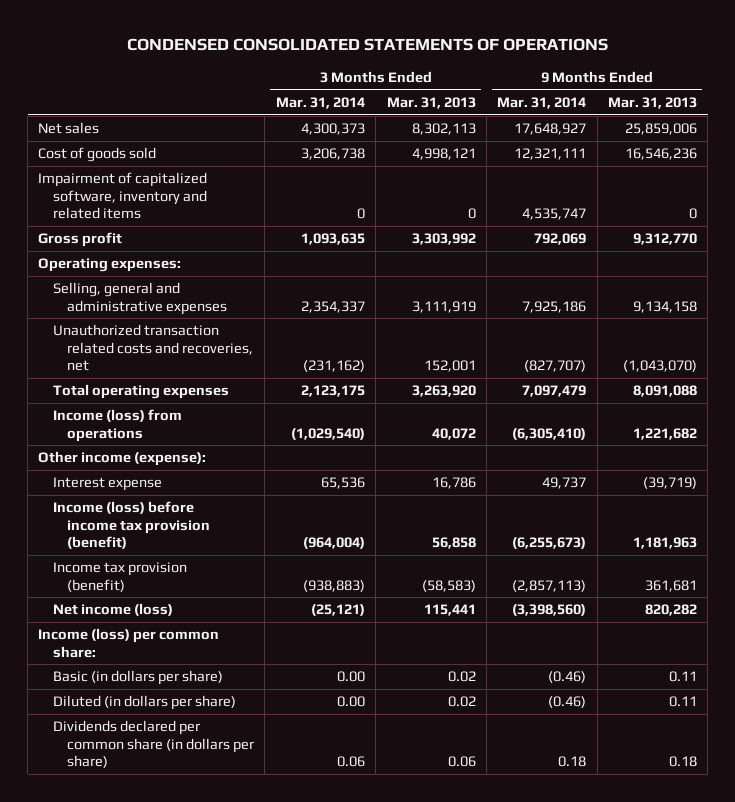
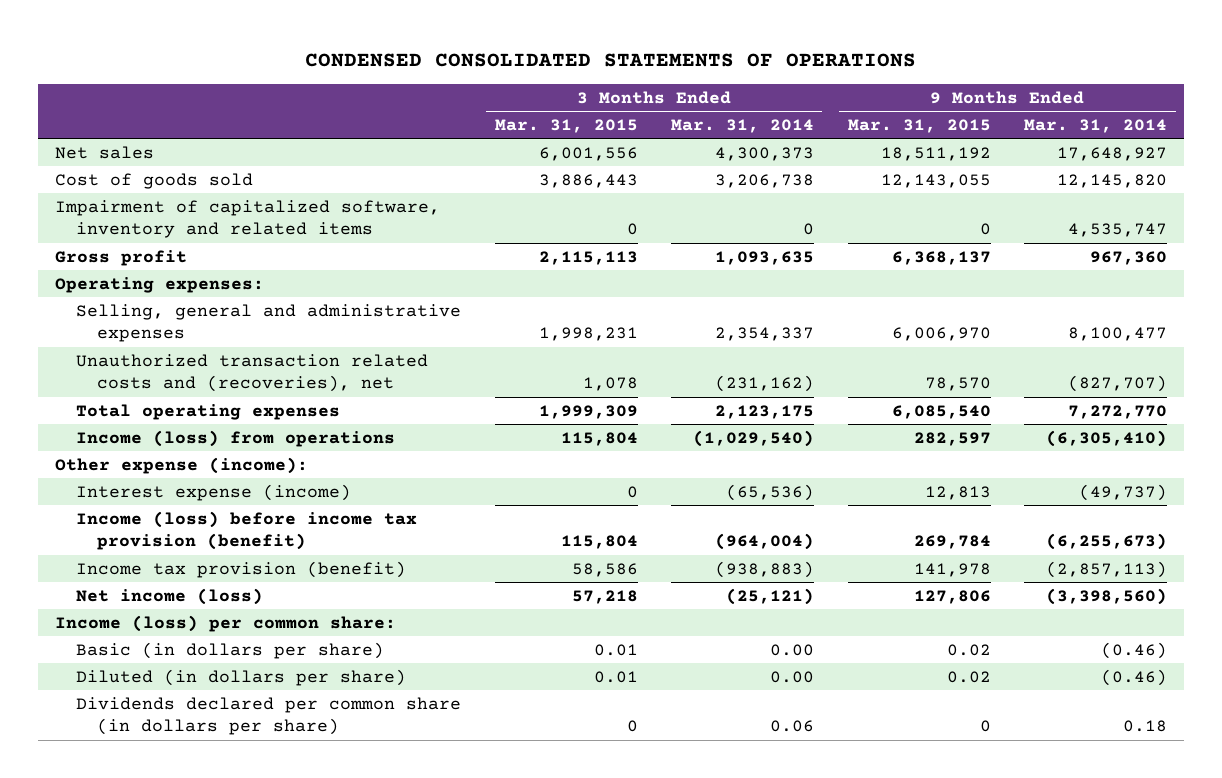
- | 3 Months Ended Mar. 31, 2014 | 3 Months Ended Mar. 31, 2013 | 9 Months Ended Mar. 31, 2014 | 9 Months Ended Mar. 31, 2013
+ | 3 Months Ended Mar. 31, 2015 | 3 Months Ended Mar. 31, 2014 | 9 Months Ended Mar. 31, 2015 | 9 Months Ended Mar. 31, 2014
- Cost of goods sold | 3,206,738 | 4,998,121 | 12,321,111 | 16,546,236
+ Cost of goods sold | 3,886,443 | 3,206,738 | 12,143,055 | 12,145,820
- Gross profit | 1,093,635 | 3,303,992 | 792,069 | 9,312,770
+ Gross profit | 2,115,113 | 1,093,635 | 6,368,137 | 967,360
- Selling, general and administrative expenses | 2,354,337 | 3,111,919 | 7,925,186 | 9,134,158
- Unauthorized transaction related costs and recoveries, net | (231,162) | 152,001 | (827,707) | (1,043,070)
- Total operating expenses | 2,123,175 | 3,263,920 | 7,097,479 | 8,091,088
+ Selling, general and administrative expenses | 1,998,231 | 2,354,337 | 6,006,970 | 8,100,477
+ Unauthorized transaction related costs and (recoveries), net | 1,078 | (231,162) | 78,570 | (827,707)
+ Total operating expenses | 1,999,309 | 2,123,175 | 6,085,540 | 7,272,770
- Other income (expense):
- Interest expense | 65,536 | 16,786 | 49,737 | (39,719)
+ Other expense (income):
+ Interest expense (income) | 0 | (65,536) | 12,813 | (49,737)

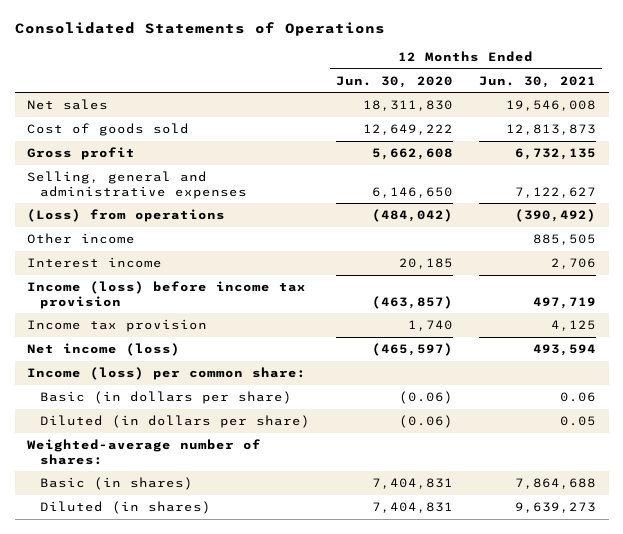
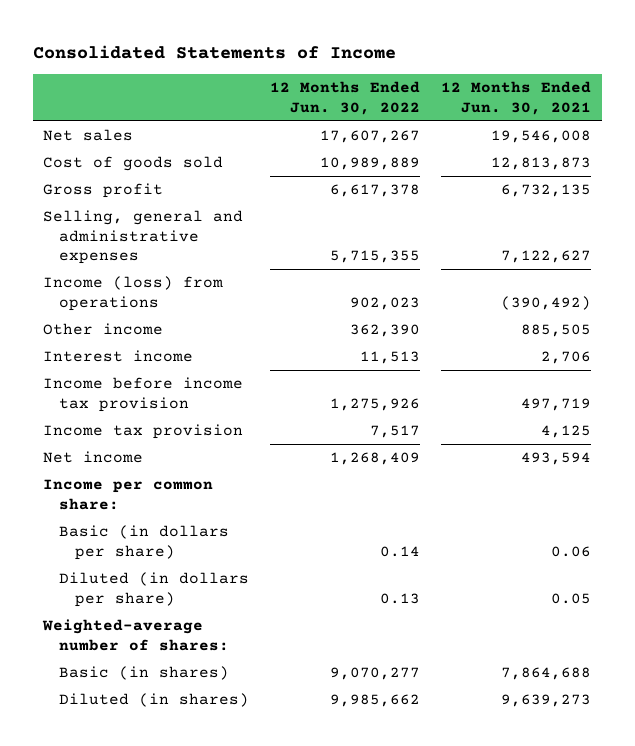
- Consolidated Statements of Operations
+ Consolidated Statements of Income
- | 12 Months Ended Jun. 30, 2020 | 12 Months Ended Jun. 30, 2021
+ | 12 Months Ended Jun. 30, 2022 | 12 Months Ended Jun. 30, 2021
- (Loss) from operations | (484,042) | (390,492)
+ Income (loss) from operations | 902,023 | (390,492)
- Income (loss) before income tax provision | (463,857) | 497,719
+ Income before income tax provision | 1,275,926 | 497,719
- Net income (loss) | (465,597) | 493,594
- Income (loss) per common share:
+ Net income | 1,268,409 | 493,594
+ Income per common share:

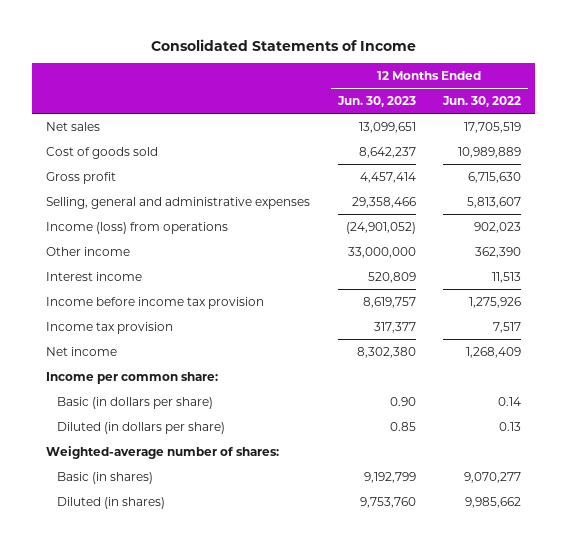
- | 12 Months Ended Jun. 30, 2022 | 12 Months Ended Jun. 30, 2021
+ | 12 Months Ended Jun. 30, 2023 | 12 Months Ended Jun. 30, 2022
- Net sales | 17,607,267 | 19,546,008
+ Net sales | 13,099,651 | 17,705,519
- Gross profit | 6,617,378 | 6,732,135
- Selling, general and administrative expenses | 5,715,355 | 7,122,627
+ Gross profit | 4,457,414 | 6,715,630
+ Selling, general and administrative expenses | 29,358,466 | 5,813,607

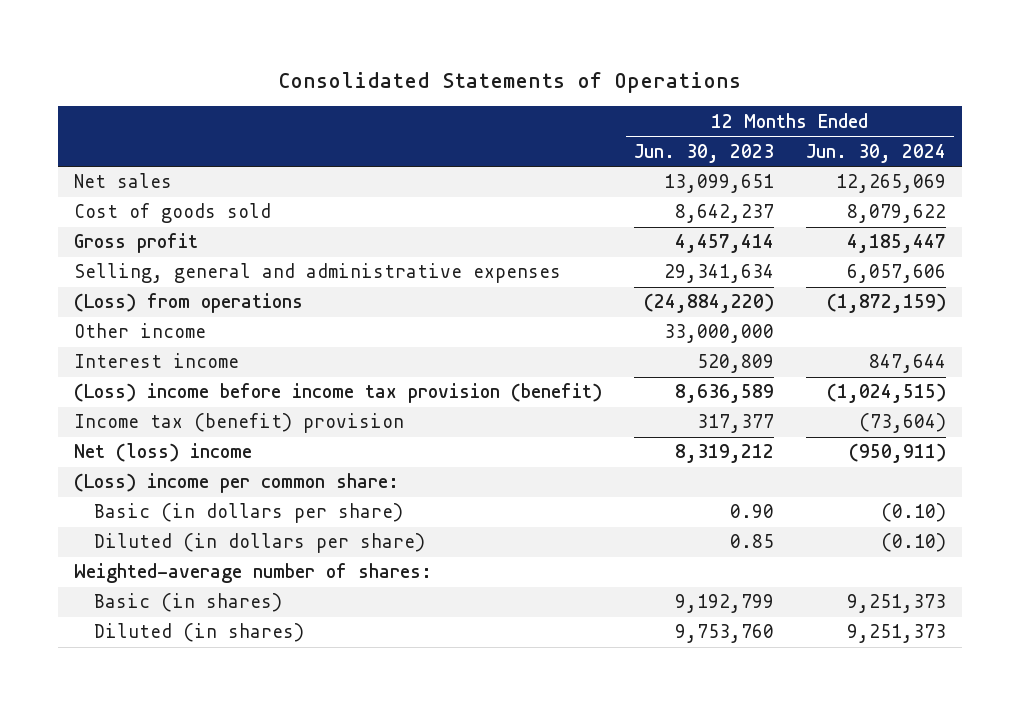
- Consolidated Statements of Income
+ Consolidated Statements of Operations
- | 12 Months Ended Jun. 30, 2023 | 12 Months Ended Jun. 30, 2022
+ | 12 Months Ended Jun. 30, 2023 | 12 Months Ended Jun. 30, 2024
- Selling, general and administrative expenses | 29,358,466 | 5,813,607
- Income (loss) from operations | (24,901,052) | 902,023
+ Selling, general and administrative expenses | 29,341,634 | 6,057,606
+ (Loss) from operations | (24,884,220) | (1,872,159)
- Income before income tax provision | 8,619,757 | 1,275,926
- Income tax provision | 317,377 | 7,517
- Net income | 8,302,380 | 1,268,409
- Income per common share:
+ (Loss) income before income tax provision (benefit) | 8,636,589 | (1,024,515)
+ Income tax (benefit) provision | 317,377 | (73,604)
+ Net (loss) income | 8,319,212 | (950,911)
+ (Loss) income per common share:

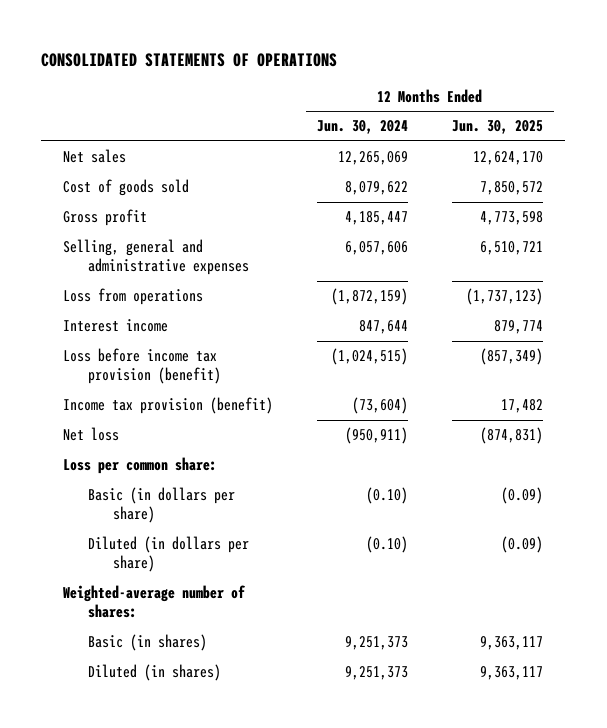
- Consolidated Statements of Operations
+ CONSOLIDATED STATEMENTS OF OPERATIONS
- | 12 Months Ended Jun. 30, 2023 | 12 Months Ended Jun. 30, 2024
+ | 12 Months Ended Jun. 30, 2024 | 12 Months Ended Jun. 30, 2025
- (Loss) from operations | (24,884,220) | (1,872,159)
- Other income | 33,000,000 |
+ Loss from operations | (1,872,159) | (1,737,123)
- (Loss) income before income tax provision (benefit) | 8,636,589 | (1,024,515)
- Income tax (benefit) provision | 317,377 | (73,604)
- Net (loss) income | 8,319,212 | (950,911)
- (Loss) income per common share:
+ Loss before income tax provision (benefit) | (1,024,515) | (857,349)
+ Income tax provision (benefit) | (73,604) | 17,482
+ Net loss | (950,911) | (874,831)
+ Loss per common share:

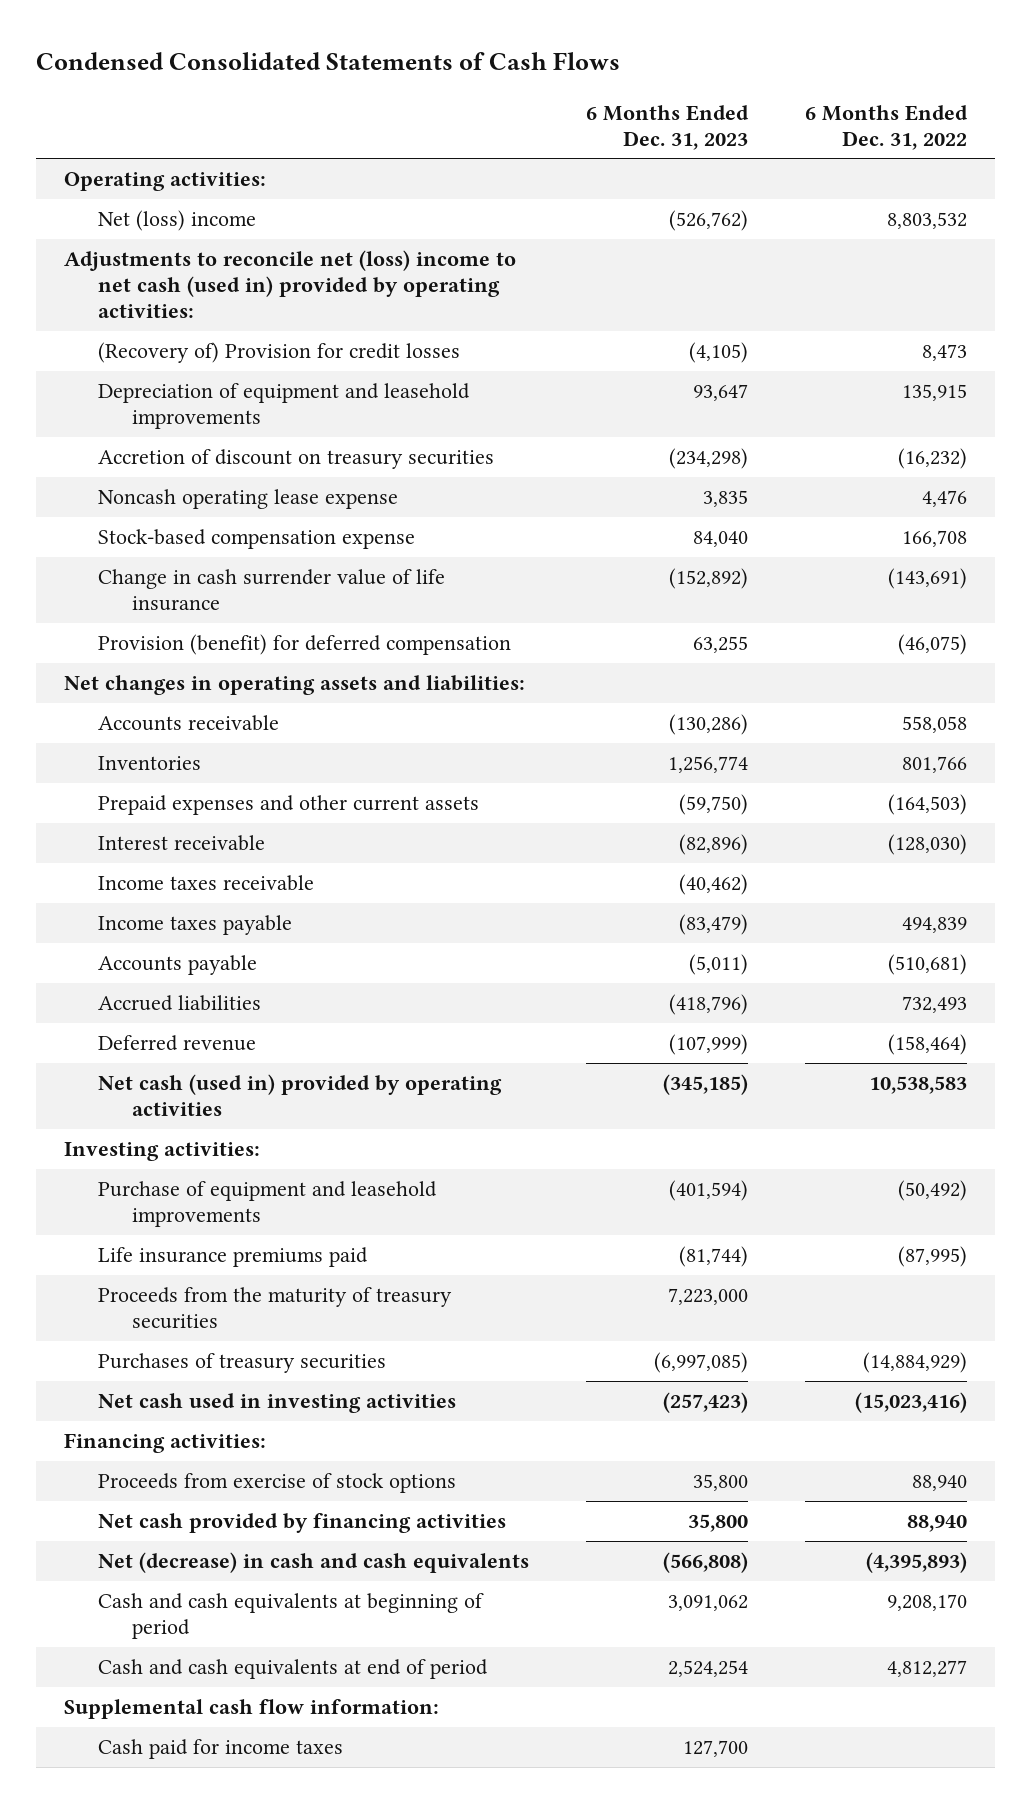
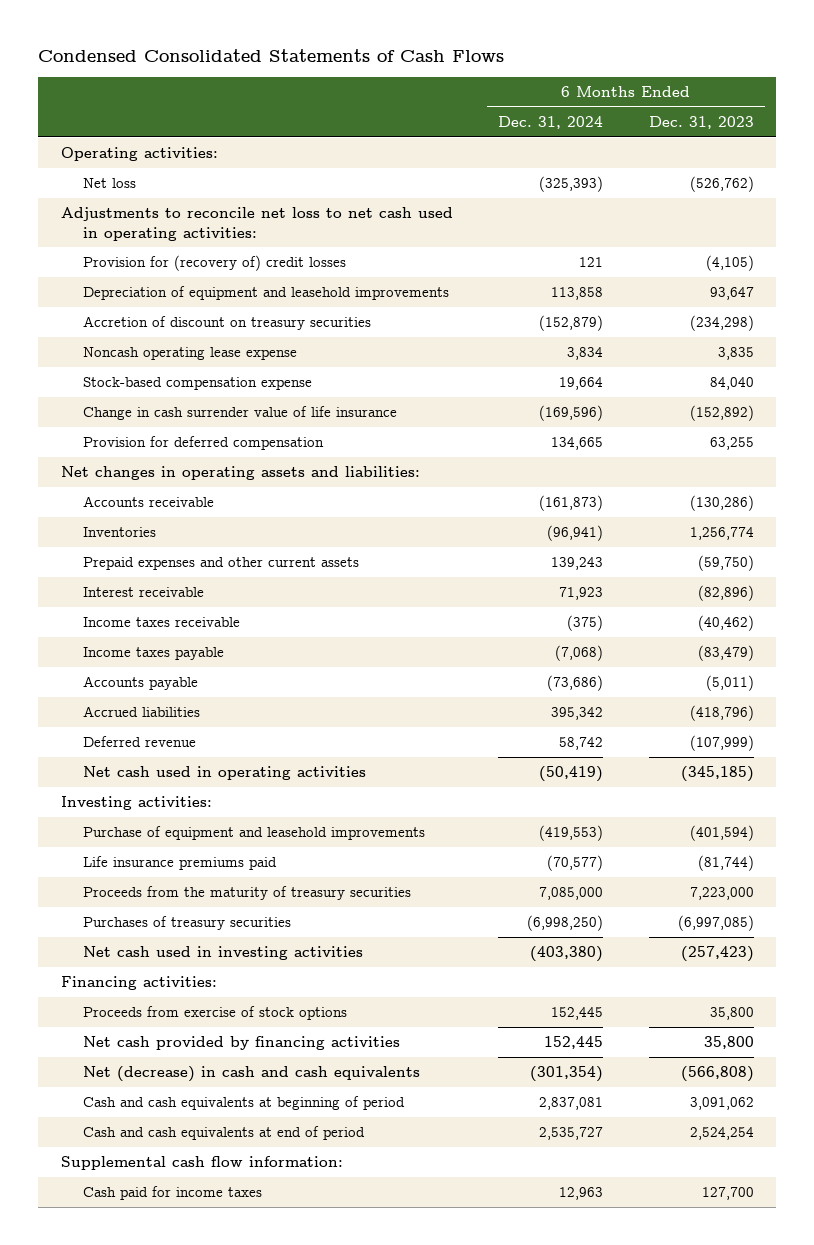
- | 6 Months Ended Dec. 31, 2023 | 6 Months Ended Dec. 31, 2022
+ | 6 Months Ended Dec. 31, 2024 | 6 Months Ended Dec. 31, 2023
- Net (loss) income | (526,762) | 8,803,532
- Adjustments to reconcile net (loss) income to net cash (used in) provided by operating activities:
- (Recovery of) Provision for credit losses | (4,105) | 8,473
+ Net loss | (325,393) | (526,762)
+ Adjustments to reconcile net loss to net cash used in operating activities:
+ Provision for (recovery of) credit losses | 121 | (4,105)
- Provision (benefit) for deferred compensation | 63,255 | (46,075)
+ Provision for deferred compensation | 134,665 | 63,255
- Net cash (used in) provided by operating activities | (345,185) | 10,538,583
+ Net cash used in operating activities | (50,419) | (345,185)

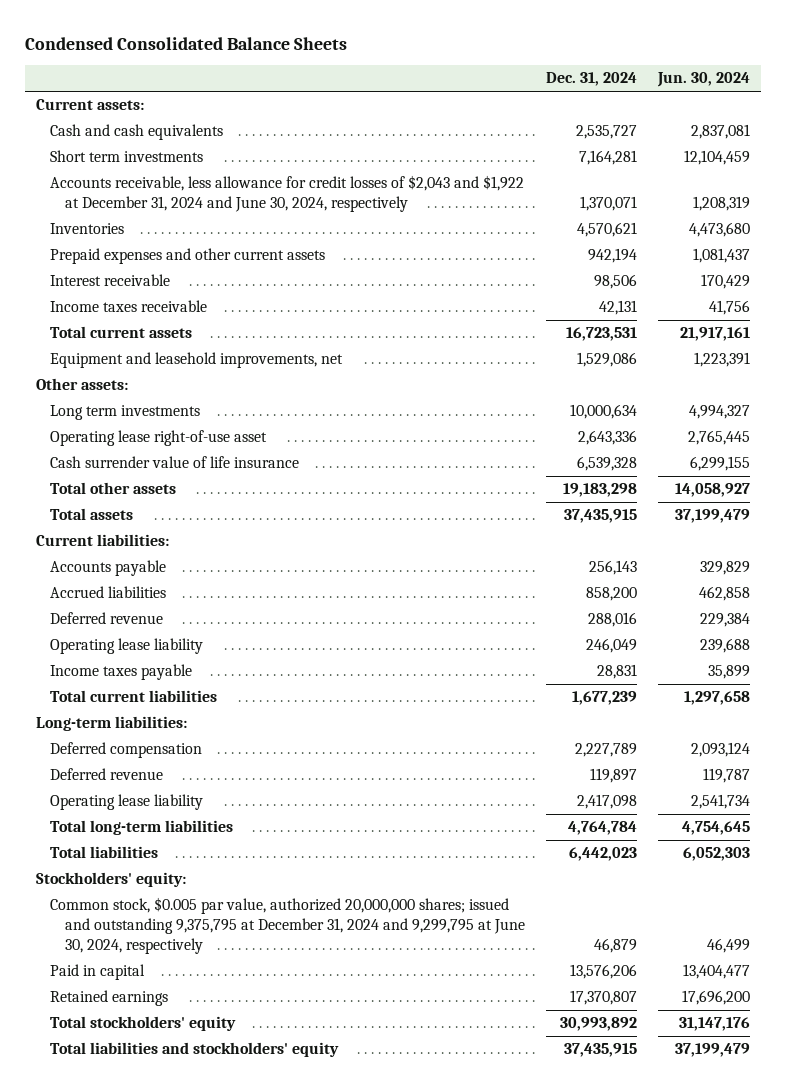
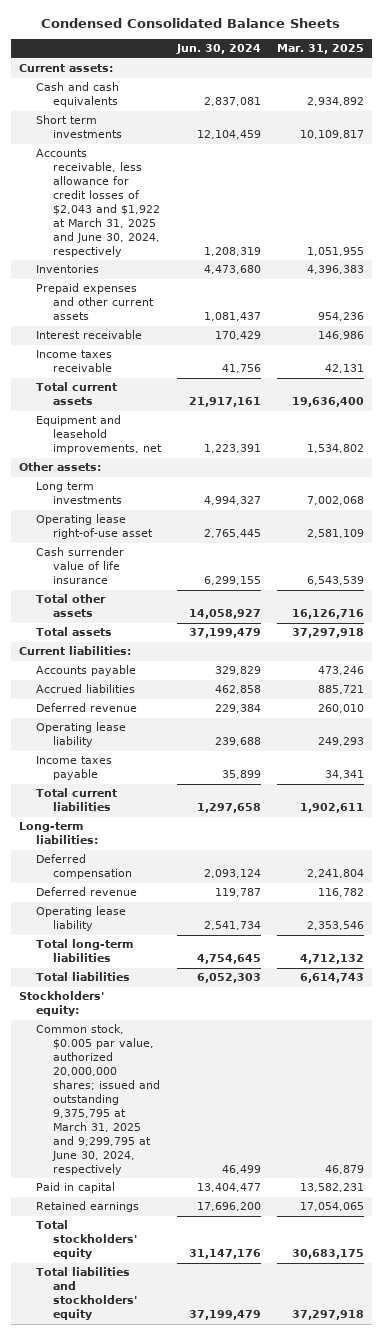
- | Dec. 31, 2024 | Jun. 30, 2024
+ | Jun. 30, 2024 | Mar. 31, 2025
- Accounts receivable, less allowance for credit losses of $2,043 and $1,922 at December 31, 2024 and June 30, 2024, respectively | 1,370,071 | 1,208,319
+ Accounts receivable, less allowance for credit losses of $2,043 and $1,922 at March 31, 2025 and June 30, 2024, respectively | 1,208,319 | 1,051,955
- Common stock, $0.005 par value, authorized 20,000,000 shares; issued and outstanding 9,375,795 at December 31, 2024 and 9,299,795 at June 30, 2024, respectively | 46,879 | 46,499
+ Common stock, $0.005 par value, authorized 20,000,000 shares; issued and outstanding 9,375,795 at March 31, 2025 and 9,299,795 at June 30, 2024, respectively | 46,499 | 46,879

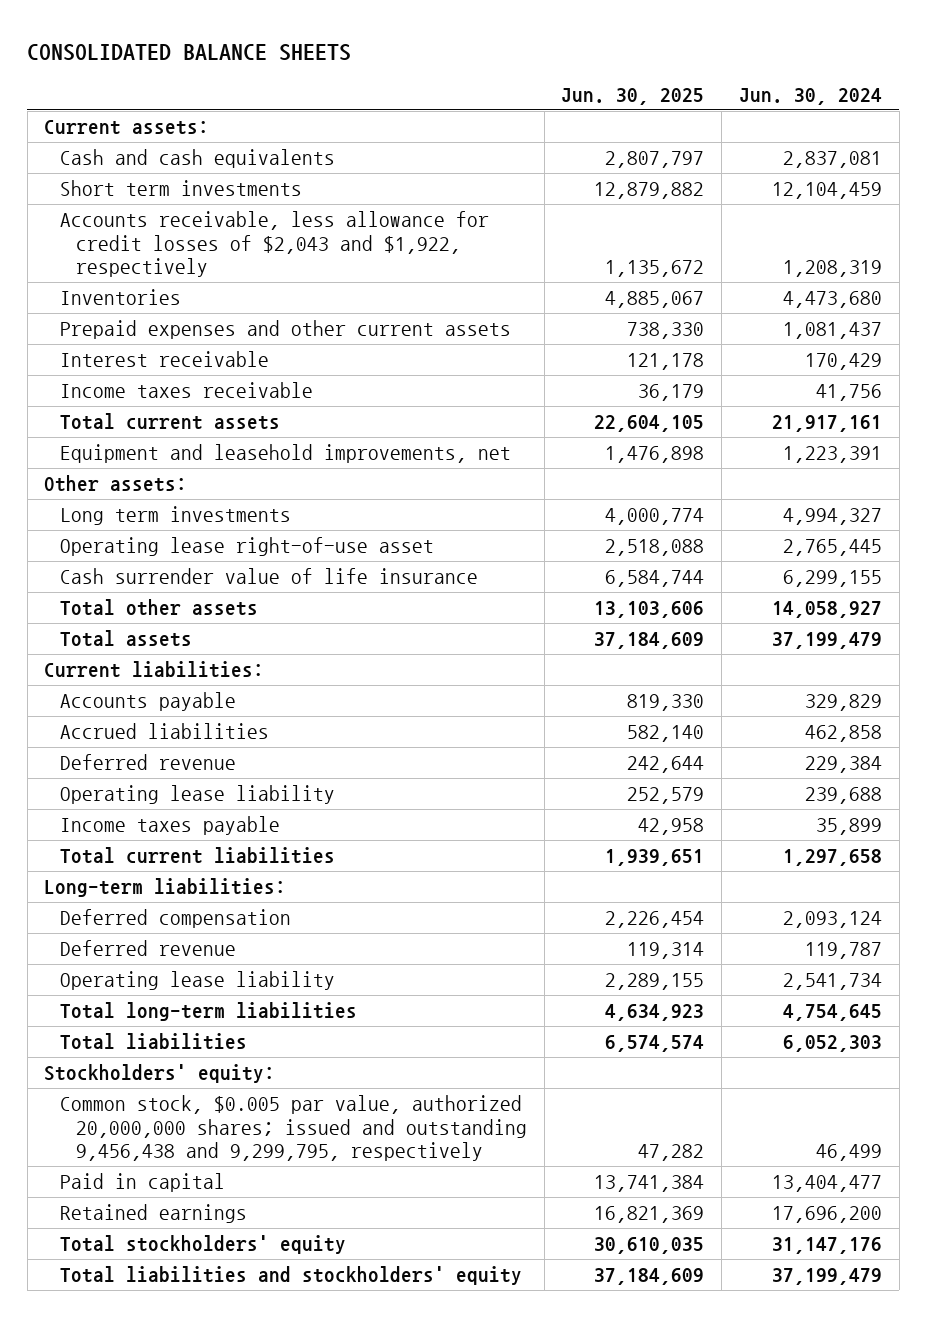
- Condensed Consolidated Balance Sheets
+ CONSOLIDATED BALANCE SHEETS
- | Jun. 30, 2024 | Mar. 31, 2025
+ | Jun. 30, 2025 | Jun. 30, 2024
- Accounts receivable, less allowance for credit losses of $2,043 and $1,922 at March 31, 2025 and June 30, 2024, respectively | 1,208,319 | 1,051,955
+ Accounts receivable, less allowance for credit losses of $2,043 and $1,922, respectively | 1,135,672 | 1,208,319
- Common stock, $0.005 par value, authorized 20,000,000 shares; issued and outstanding 9,375,795 at March 31, 2025 and 9,299,795 at June 30, 2024, respectively | 46,499 | 46,879
+ Common stock, $0.005 par value, authorized 20,000,000 shares; issued and outstanding 9,456,438 and 9,299,795, respectively | 47,282 | 46,499

